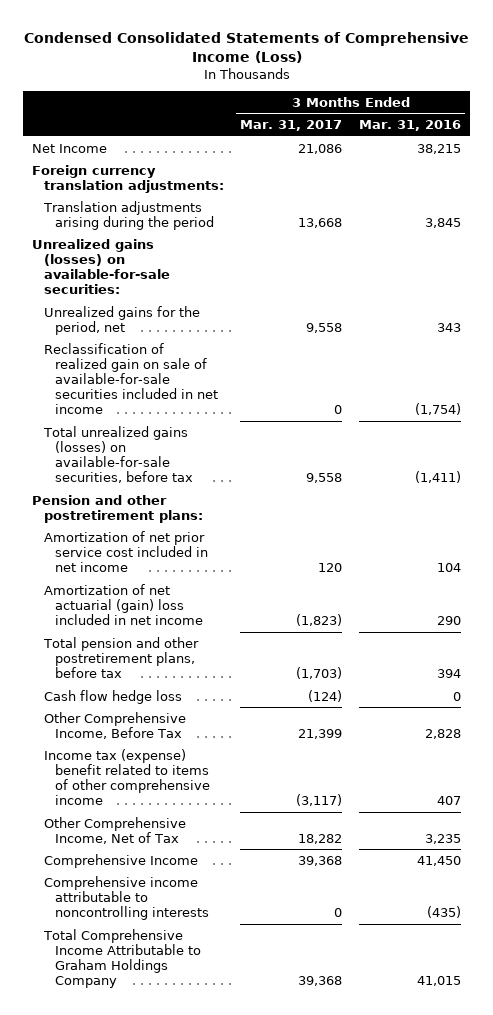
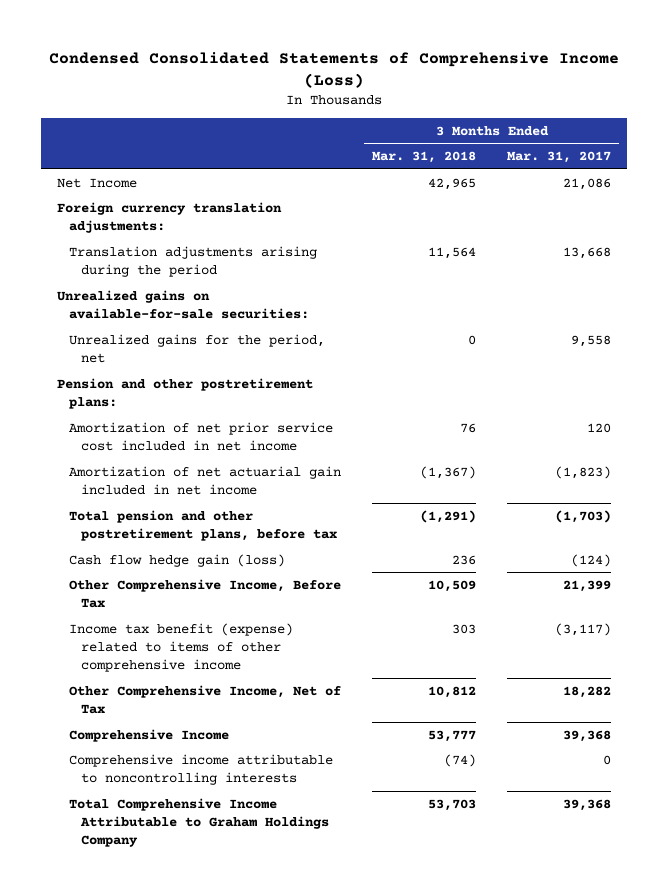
- | 3 Months Ended Mar. 31, 2017 | 3 Months Ended Mar. 31, 2016
+ | 3 Months Ended Mar. 31, 2018 | 3 Months Ended Mar. 31, 2017
- Unrealized gains (losses) on available-for-sale securities:
+ Unrealized gains on available-for-sale securities:
- Reclassification of realized gain on sale of available-for-sale securities included in net income | 0 | (1,754)
- Total unrealized gains (losses) on available-for-sale securities, before tax | 9,558 | (1,411)
- Amortization of net actuarial (gain) loss included in net income | (1,823) | 290
+ Amortization of net actuarial gain included in net income | (1,367) | (1,823)
- Cash flow hedge loss | (124) | 0
+ Cash flow hedge gain (loss) | 236 | (124)
- Income tax (expense) benefit related to items of other comprehensive income | (3,117) | 407
+ Income tax benefit (expense) related to items of other comprehensive income | 303 | (3,117)

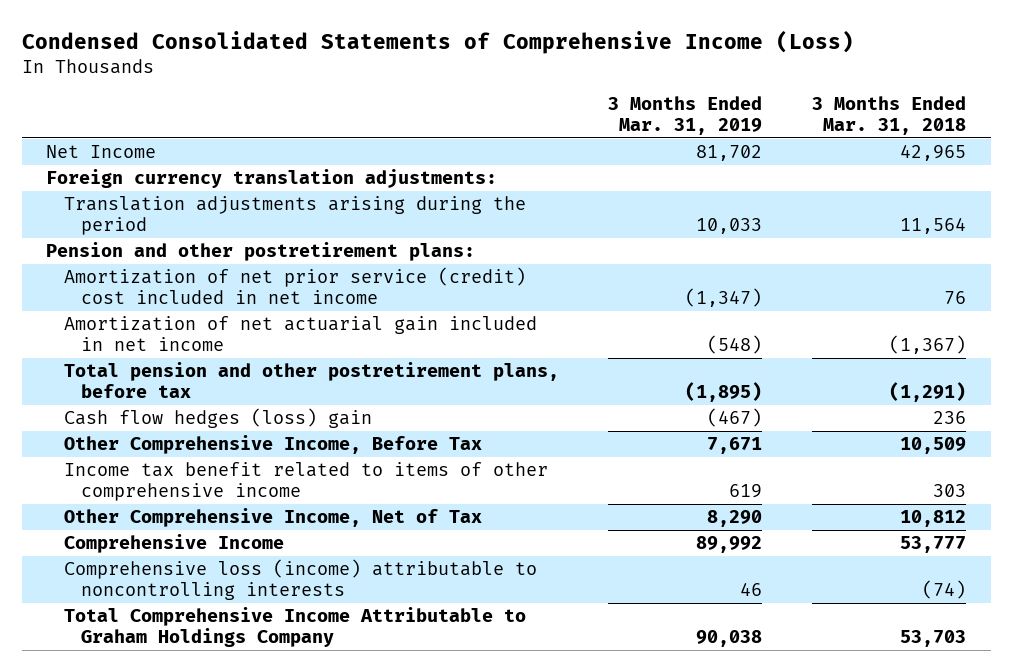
- | 3 Months Ended Mar. 31, 2018 | 3 Months Ended Mar. 31, 2017
+ | 3 Months Ended Mar. 31, 2019 | 3 Months Ended Mar. 31, 2018
- Unrealized gains on available-for-sale securities:
- Unrealized gains for the period, net | 0 | 9,558
- Amortization of net prior service cost included in net income | 76 | 120
+ Amortization of net prior service (credit) cost included in net income | (1,347) | 76
- Cash flow hedge gain (loss) | 236 | (124)
+ Cash flow hedges (loss) gain | (467) | 236
- Income tax benefit (expense) related to items of other comprehensive income | 303 | (3,117)
+ Income tax benefit related to items of other comprehensive income | 619 | 303
- Comprehensive income attributable to noncontrolling interests | (74) | 0
+ Comprehensive loss (income) attributable to noncontrolling interests | 46 | (74)

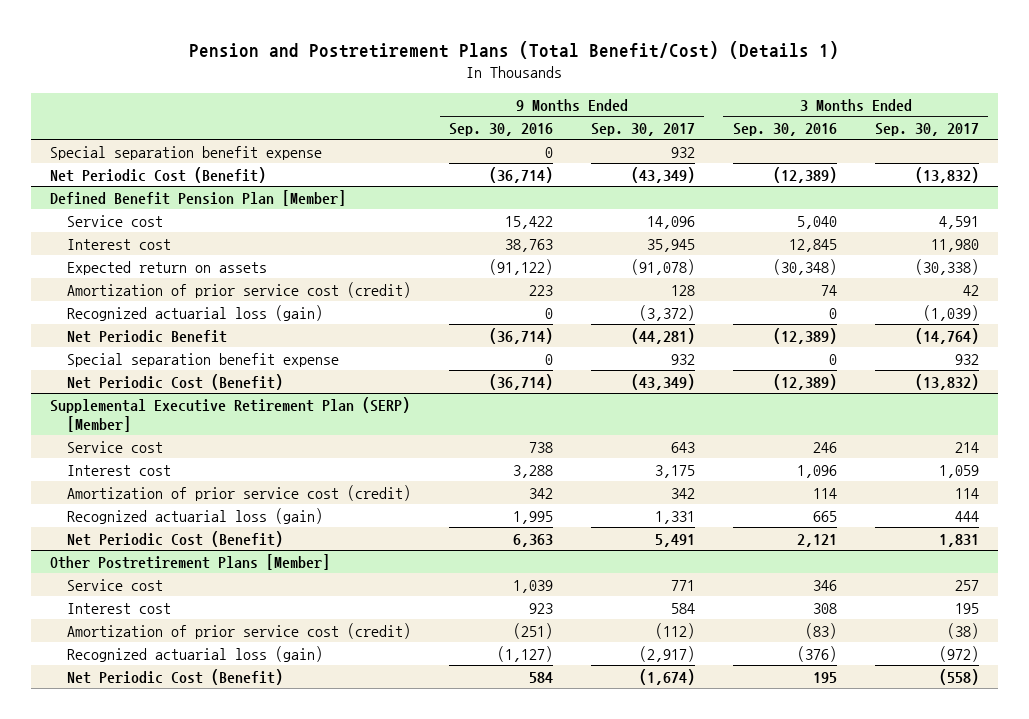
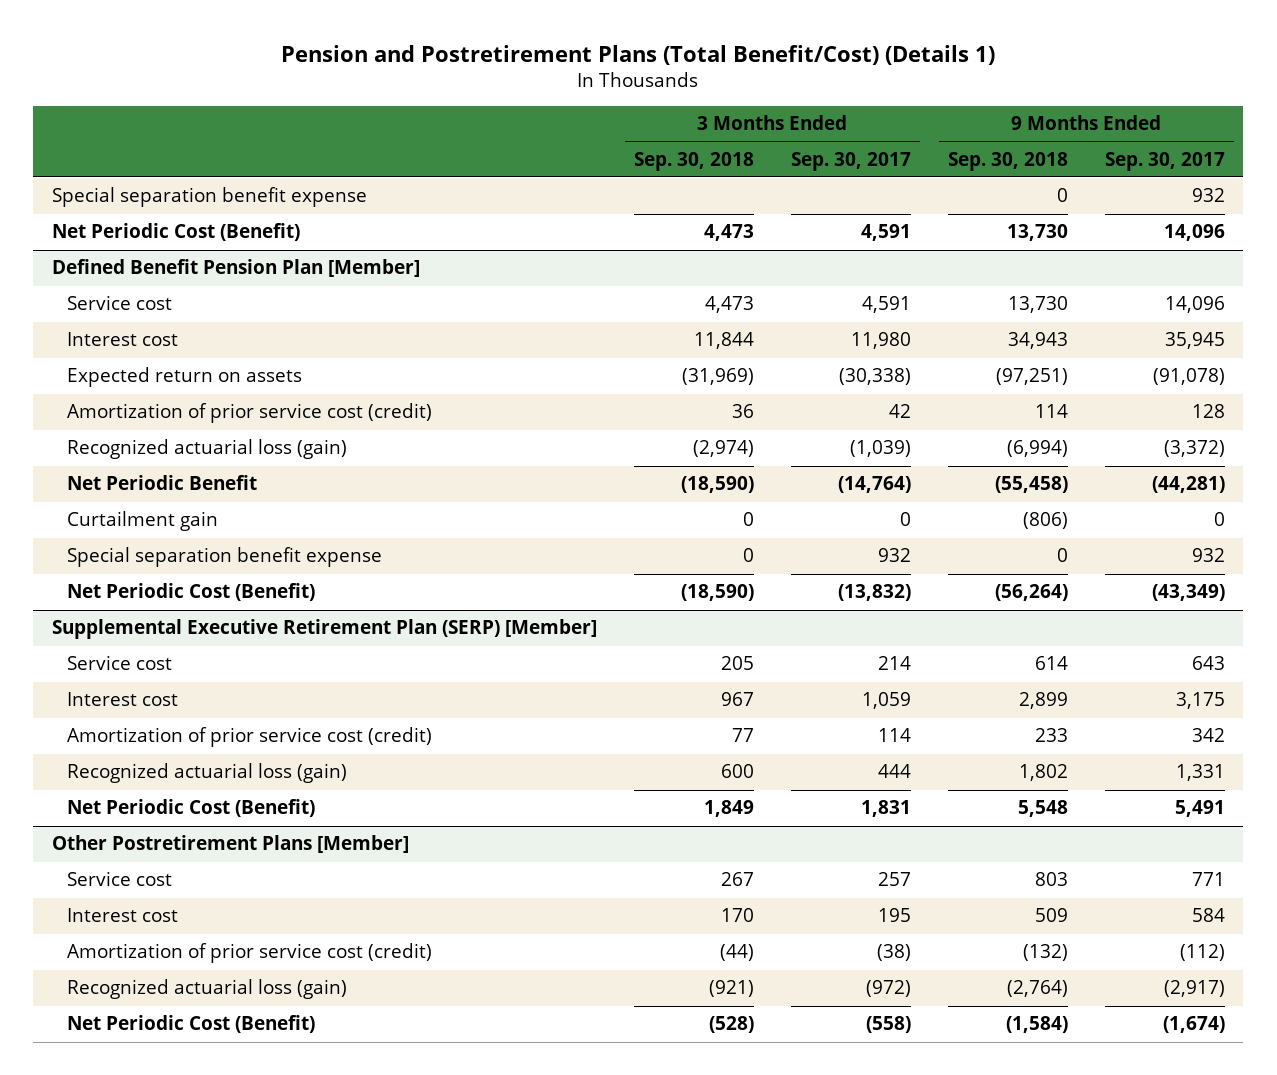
- | 9 Months Ended Sep. 30, 2016 | 9 Months Ended Sep. 30, 2017 | 3 Months Ended Sep. 30, 2016 | 3 Months Ended Sep. 30, 2017
+ | 3 Months Ended Sep. 30, 2018 | 3 Months Ended Sep. 30, 2017 | 9 Months Ended Sep. 30, 2018 | 9 Months Ended Sep. 30, 2017
- Net Periodic Cost (Benefit) | (36,714) | (43,349) | (12,389) | (13,832)
+ Net Periodic Cost (Benefit) | 4,473 | 4,591 | 13,730 | 14,096
@ Defined Benefit Pension Plan [Member]
+ Curtailment gain | 0 | 0 | (806) | 0

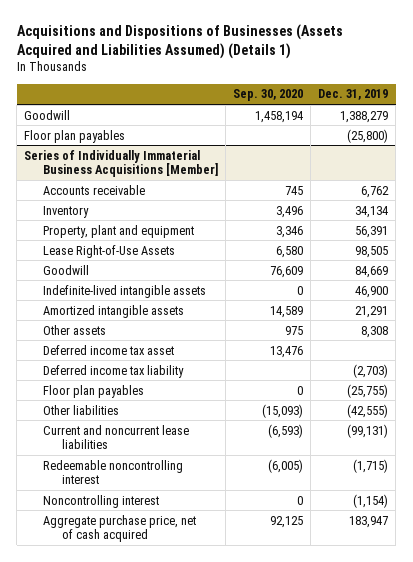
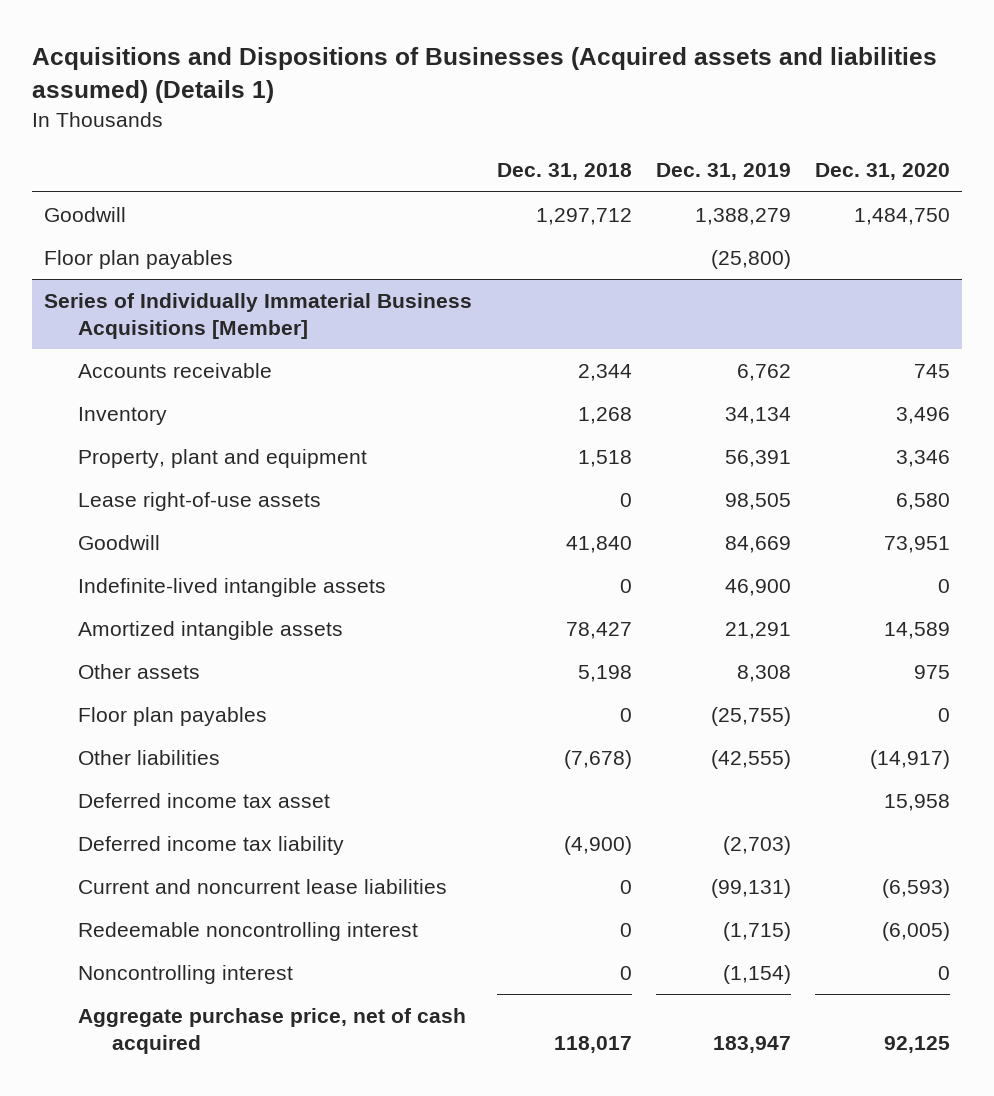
- Acquisitions and Dispositions of Businesses (Assets Acquired and Liabilities Assumed) (Details 1)
+ Acquisitions and Dispositions of Businesses (Acquired assets and liabilities assumed) (Details 1)
- | Sep. 30, 2020 | Dec. 31, 2019
+ | Dec. 31, 2018 | Dec. 31, 2019 | Dec. 31, 2020
@ Series of Individually Immaterial Business Acquisitions [Member]
- Lease Right-of-Use Assets | 6,580 | 98,505
+ Lease right-of-use assets | 0 | 98,505 | 6,580
moved down: Deferred income tax asset | | | 15,958
moved down: Deferred income tax liability | (4,900) | (2,703) |

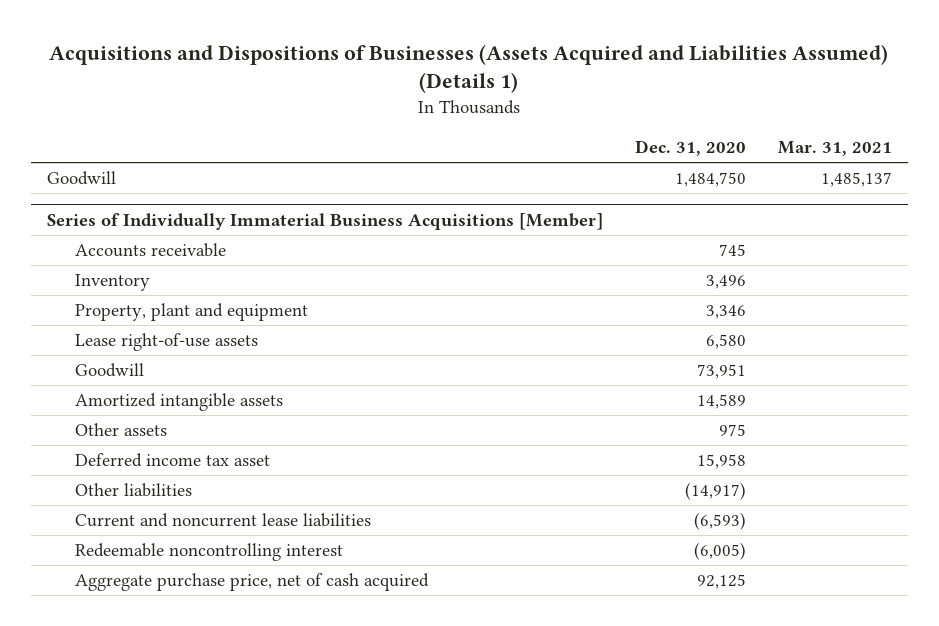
- Acquisitions and Dispositions of Businesses (Acquired assets and liabilities assumed) (Details 1)
+ Acquisitions and Dispositions of Businesses (Assets Acquired and Liabilities Assumed) (Details 1)
- | Dec. 31, 2018 | Dec. 31, 2019 | Dec. 31, 2020
+ | Dec. 31, 2020 | Mar. 31, 2021
- Floor plan payables | | (25,800) |
@ Series of Individually Immaterial Business Acquisitions [Member]
- Indefinite-lived intangible assets | 0 | 46,900 | 0
- Floor plan payables | 0 | (25,755) | 0
- Deferred income tax liability | (4,900) | (2,703) |
moved down: Other liabilities | (14,917) |
- Noncontrolling interest | 0 | (1,154) | 0

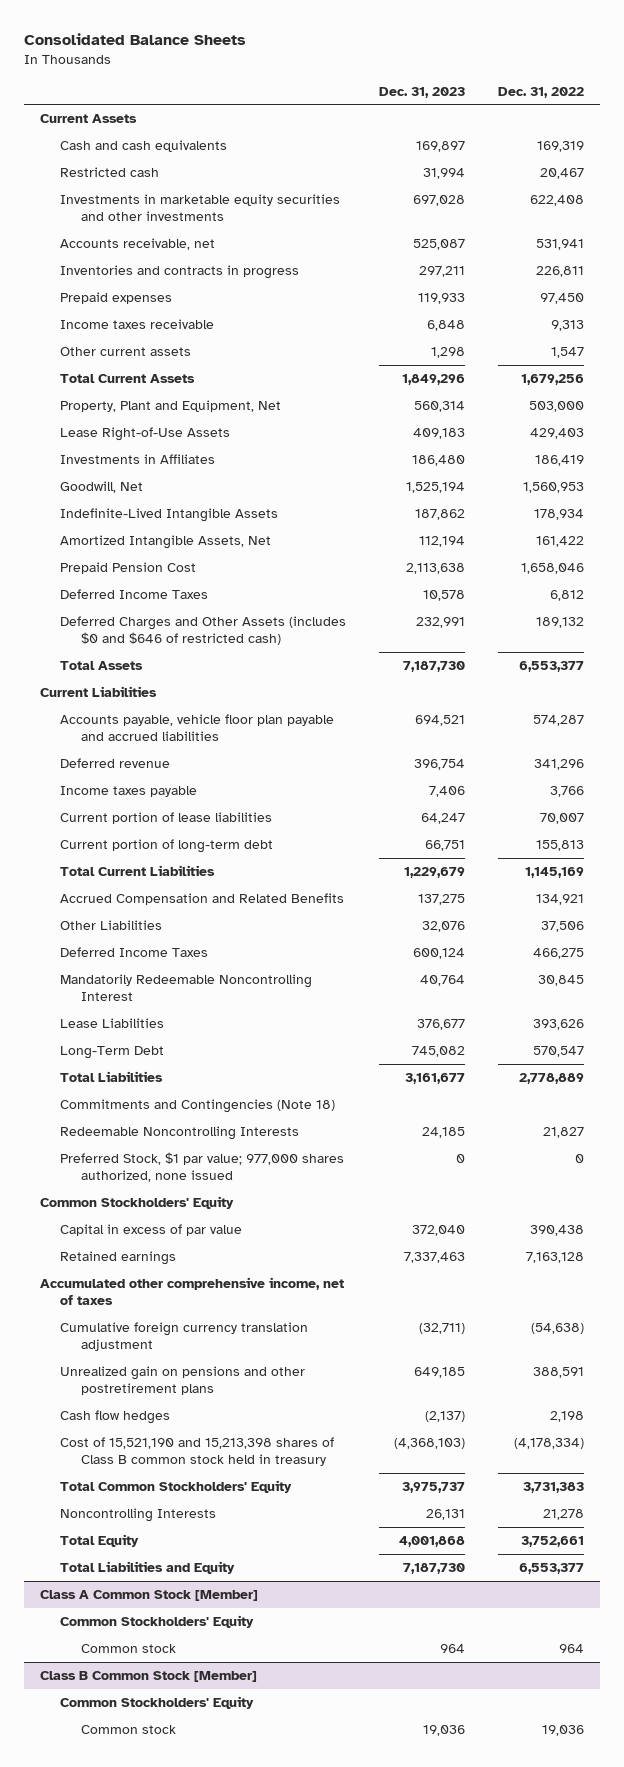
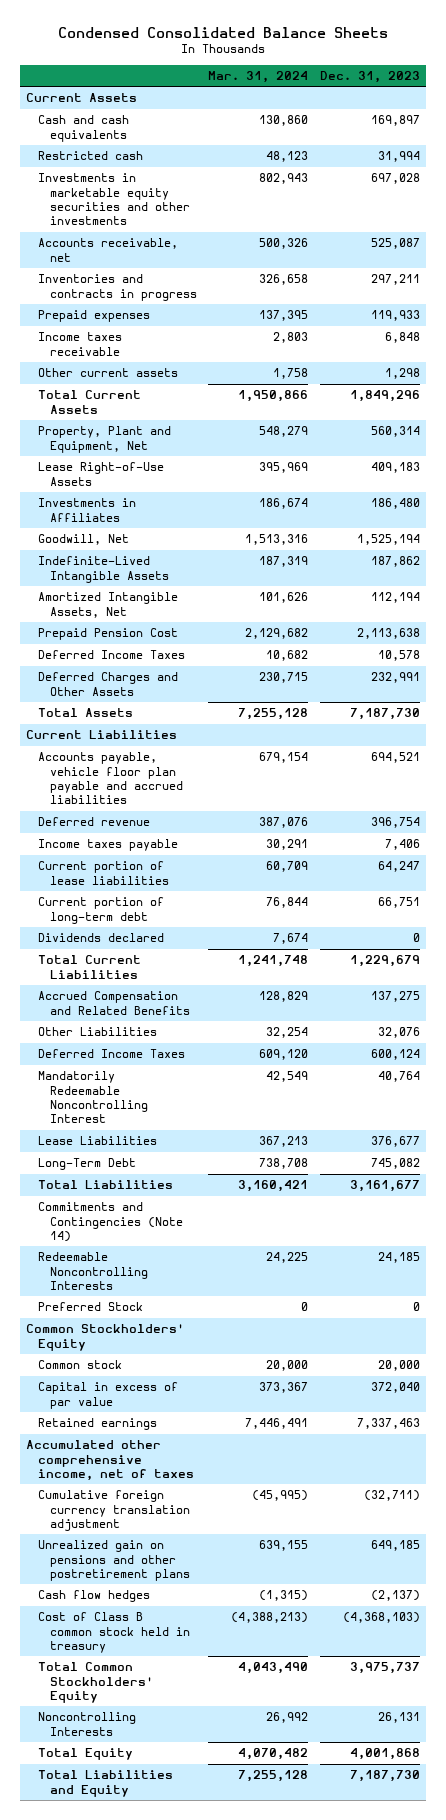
- Consolidated Balance Sheets
+ Condensed Consolidated Balance Sheets
- | Dec. 31, 2023 | Dec. 31, 2022
+ | Mar. 31, 2024 | Dec. 31, 2023
- Deferred Charges and Other Assets (includes $0 and $646 of restricted cash) | 232,991 | 189,132
+ Deferred Charges and Other Assets | 230,715 | 232,991
+ Dividends declared | 7,674 | 0
- Commitments and Contingencies (Note 18)
+ Commitments and Contingencies (Note 14)
- Preferred Stock, $1 par value; 977,000 shares authorized, none issued | 0 | 0
+ Preferred Stock | 0 | 0
+ Common stock | 20,000 | 20,000
- Cost of 15,521,190 and 15,213,398 shares of Class B common stock held in treasury | (4,368,103) | (4,178,334)
+ Cost of Class B common stock held in treasury | (4,388,213) | (4,368,103)
- Class A Common Stock [Member]
- Common Stockholders' Equity
- Common stock | 964 | 964
- Class B Common Stock [Member]
- Common Stockholders' Equity
- Common stock | 19,036 | 19,036

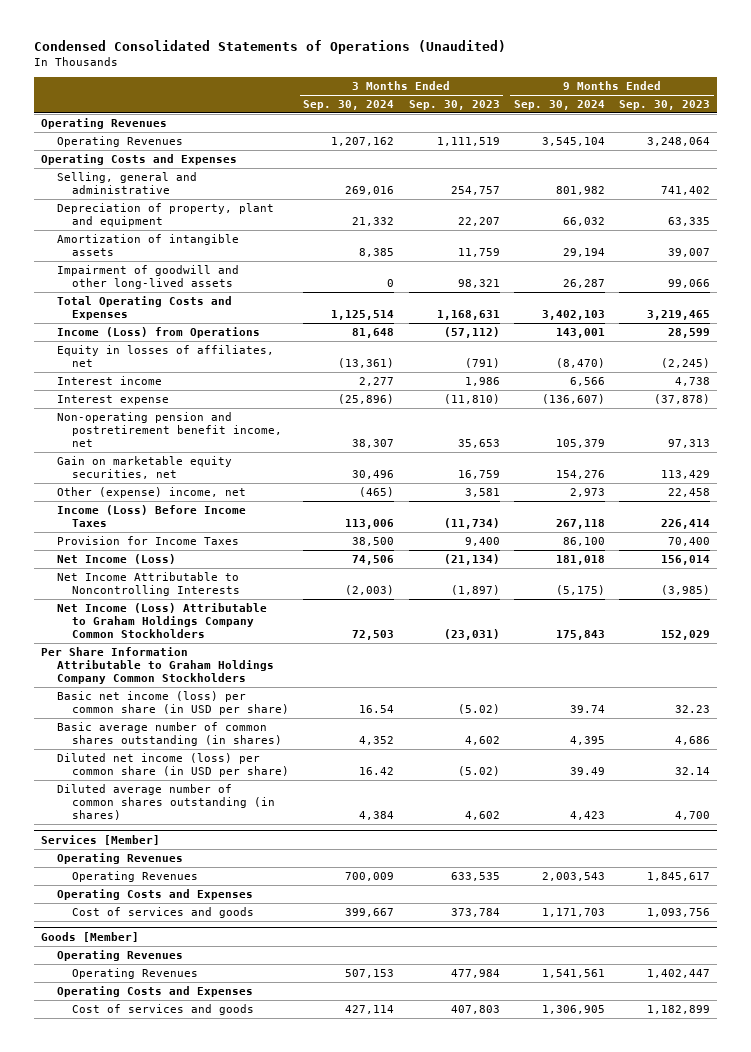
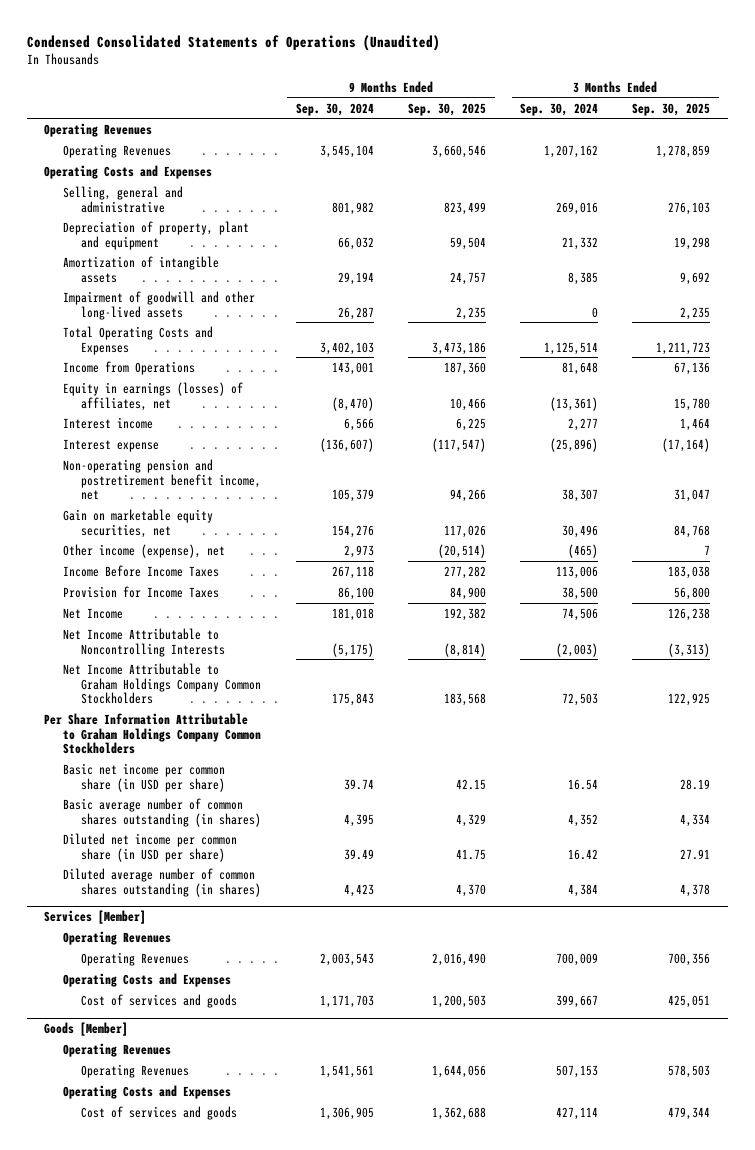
- | 3 Months Ended Sep. 30, 2024 | 3 Months Ended Sep. 30, 2023 | 9 Months Ended Sep. 30, 2024 | 9 Months Ended Sep. 30, 2023
+ | 9 Months Ended Sep. 30, 2024 | 9 Months Ended Sep. 30, 2025 | 3 Months Ended Sep. 30, 2024 | 3 Months Ended Sep. 30, 2025
- Income (Loss) from Operations | 81,648 | (57,112) | 143,001 | 28,599
- Equity in losses of affiliates, net | (13,361) | (791) | (8,470) | (2,245)
+ Income from Operations | 143,001 | 187,360 | 81,648 | 67,136
+ Equity in earnings (losses) of affiliates, net | (8,470) | 10,466 | (13,361) | 15,780
- Other (expense) income, net | (465) | 3,581 | 2,973 | 22,458
- Income (Loss) Before Income Taxes | 113,006 | (11,734) | 267,118 | 226,414
+ Other income (expense), net | 2,973 | (20,514) | (465) | 7
+ Income Before Income Taxes | 267,118 | 277,282 | 113,006 | 183,038
- Net Income (Loss) | 74,506 | (21,134) | 181,018 | 156,014
+ Net Income | 181,018 | 192,382 | 74,506 | 126,238
- Net Income (Loss) Attributable to Graham Holdings Company Common Stockholders | 72,503 | (23,031) | 175,843 | 152,029
+ Net Income Attributable to Graham Holdings Company Common Stockholders | 175,843 | 183,568 | 72,503 | 122,925
- Basic net income (loss) per common share (in USD per share) | 16.54 | (5.02) | 39.74 | 32.23
+ Basic net income per common share (in USD per share) | 39.74 | 42.15 | 16.54 | 28.19
- Diluted net income (loss) per common share (in USD per share) | 16.42 | (5.02) | 39.49 | 32.14
+ Diluted net income per common share (in USD per share) | 39.49 | 41.75 | 16.42 | 27.91

